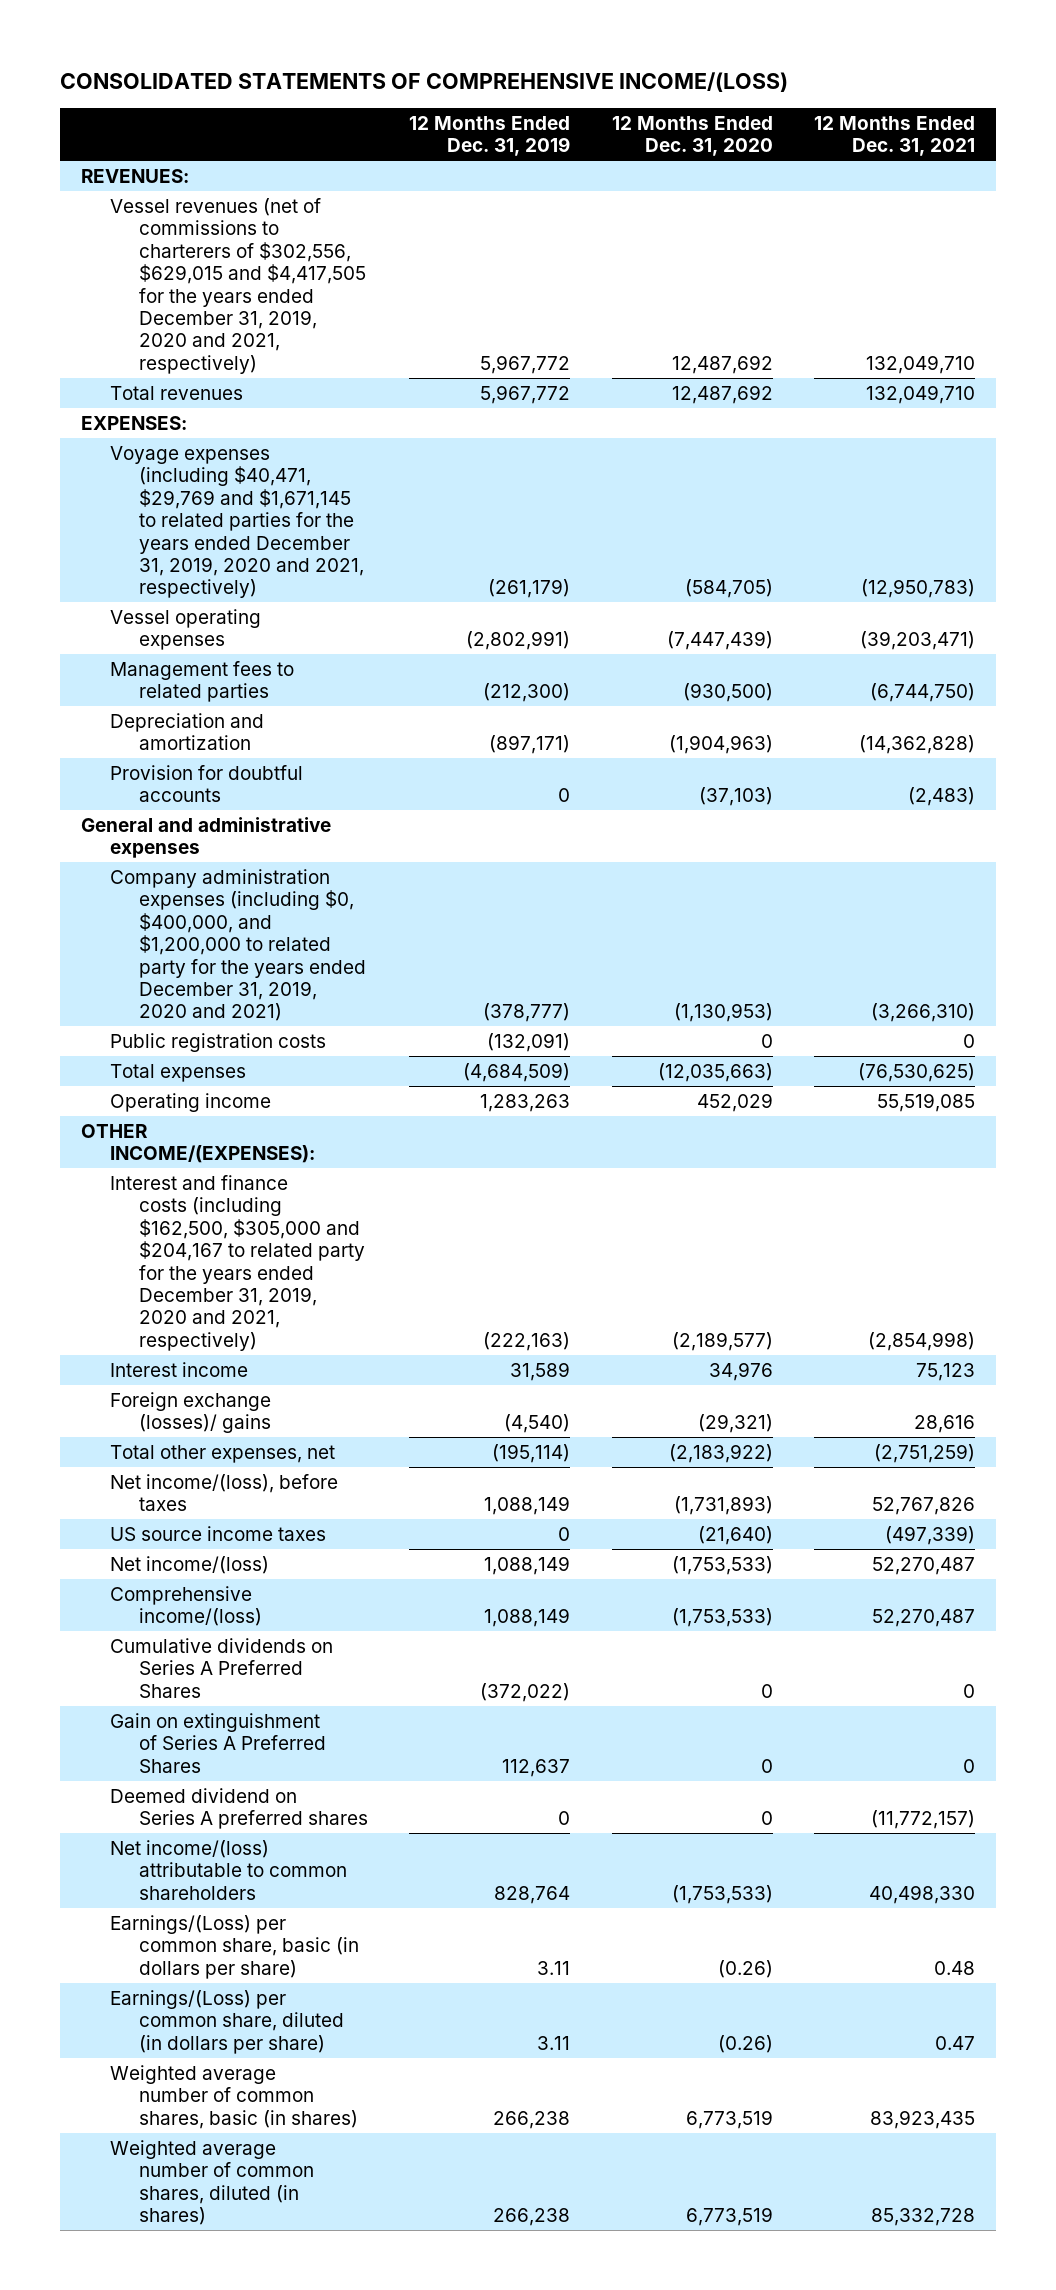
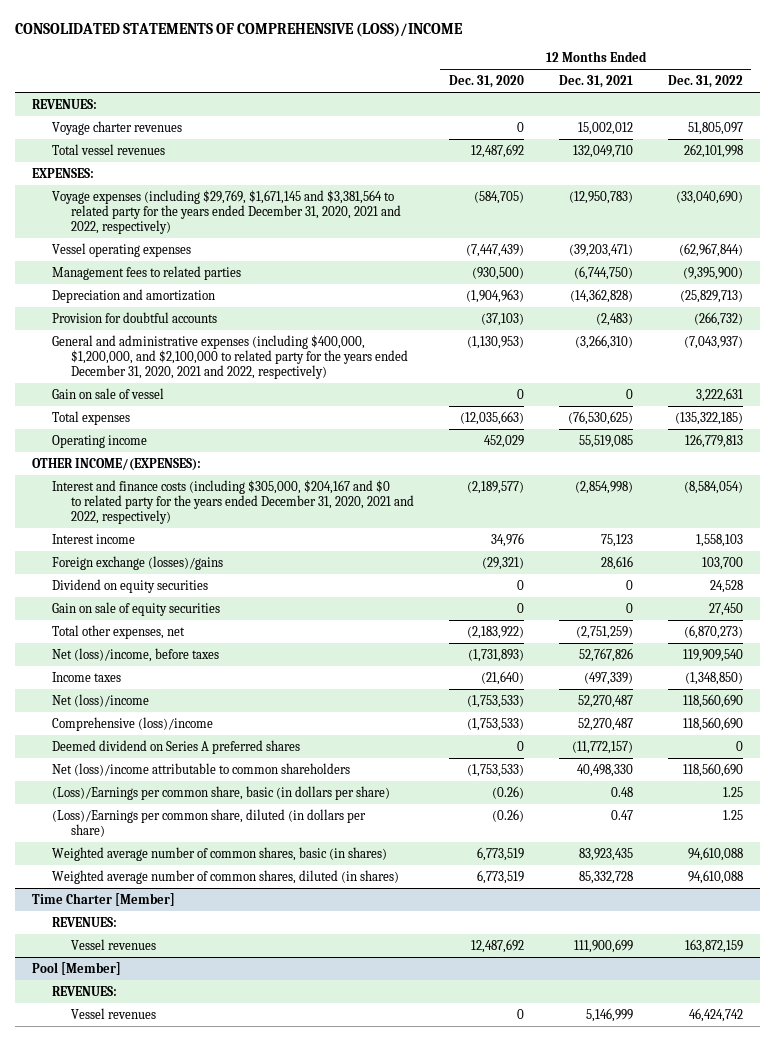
- CONSOLIDATED STATEMENTS OF COMPREHENSIVE INCOME/(LOSS)
+ CONSOLIDATED STATEMENTS OF COMPREHENSIVE (LOSS)/INCOME
- | 12 Months Ended Dec. 31, 2019 | 12 Months Ended Dec. 31, 2020 | 12 Months Ended Dec. 31, 2021
+ | 12 Months Ended Dec. 31, 2020 | 12 Months Ended Dec. 31, 2021 | 12 Months Ended Dec. 31, 2022
- Vessel revenues (net of commissions to charterers of $302,556, $629,015 and $4,417,505 for the years ended December 31, 2019, 2020 and 2021, respectively) | 5,967,772 | 12,487,692 | 132,049,710
- Total revenues | 5,967,772 | 12,487,692 | 132,049,710
+ Voyage charter revenues | 0 | 15,002,012 | 51,805,097
+ Total vessel revenues | 12,487,692 | 132,049,710 | 262,101,998
- Voyage expenses (including $40,471, $29,769 and $1,671,145 to related parties for the years ended December 31, 2019, 2020 and 2021, respectively) | (261,179) | (584,705) | (12,950,783)
+ Voyage expenses (including $29,769, $1,671,145 and $3,381,564 to related party for the years ended December 31, 2020, 2021 and 2022, respectively) | (584,705) | (12,950,783) | (33,040,690)
- General and administrative expenses
- Company administration expenses (including $0, $400,000, and $1,200,000 to related party for the years ended December 31, 2019, 2020 and 2021) | (378,777) | (1,130,953) | (3,266,310)
- Public registration costs | (132,091) | 0 | 0
+ General and administrative expenses (including $400,000, $1,200,000, and $2,100,000 to related party for the years ended December 31, 2020, 2021 and 2022, respectively) | (1,130,953) | (3,266,310) | (7,043,937)
+ Gain on sale of vessel | 0 | 0 | 3,222,631
- Interest and finance costs (including $162,500, $305,000 and $204,167 to related party for the years ended December 31, 2019, 2020 and 2021, respectively) | (222,163) | (2,189,577) | (2,854,998)
+ Interest and finance costs (including $305,000, $204,167 and $0 to related party for the years ended December 31, 2020, 2021 and 2022, respectively) | (2,189,577) | (2,854,998) | (8,584,054)
- Foreign exchange (losses)/ gains | (4,540) | (29,321) | 28,616
+ Foreign exchange (losses)/gains | (29,321) | 28,616 | 103,700
+ Dividend on equity securities | 0 | 0 | 24,528
+ Gain on sale of equity securities | 0 | 0 | 27,450
- Net income/(loss), before taxes | 1,088,149 | (1,731,893) | 52,767,826
- US source income taxes | 0 | (21,640) | (497,339)
- Net income/(loss) | 1,088,149 | (1,753,533) | 52,270,487
- Comprehensive income/(loss) | 1,088,149 | (1,753,533) | 52,270,487
- Cumulative dividends on Series A Preferred Shares | (372,022) | 0 | 0
- Gain on extinguishment of Series A Preferred Shares | 112,637 | 0 | 0
+ Net (loss)/income, before taxes | (1,731,893) | 52,767,826 | 119,909,540
+ Income taxes | (21,640) | (497,339) | (1,348,850)
+ Net (loss)/income | (1,753,533) | 52,270,487 | 118,560,690
+ Comprehensive (loss)/income | (1,753,533) | 52,270,487 | 118,560,690
- Net income/(loss) attributable to common shareholders | 828,764 | (1,753,533) | 40,498,330
- Earnings/(Loss) per common share, basic (in dollars per share) | 3.11 | (0.26) | 0.48
- Earnings/(Loss) per common share, diluted (in dollars per share) | 3.11 | (0.26) | 0.47
+ Net (loss)/income attributable to common shareholders | (1,753,533) | 40,498,330 | 118,560,690
+ (Loss)/Earnings per common share, basic (in dollars per share) | (0.26) | 0.48 | 1.25
+ (Loss)/Earnings per common share, diluted (in dollars per share) | (0.26) | 0.47 | 1.25
+ Time Charter [Member]
+ REVENUES:
+ Vessel revenues | 12,487,692 | 111,900,699 | 163,872,159
+ Pool [Member]
+ REVENUES:
+ Vessel revenues | 0 | 5,146,999 | 46,424,742

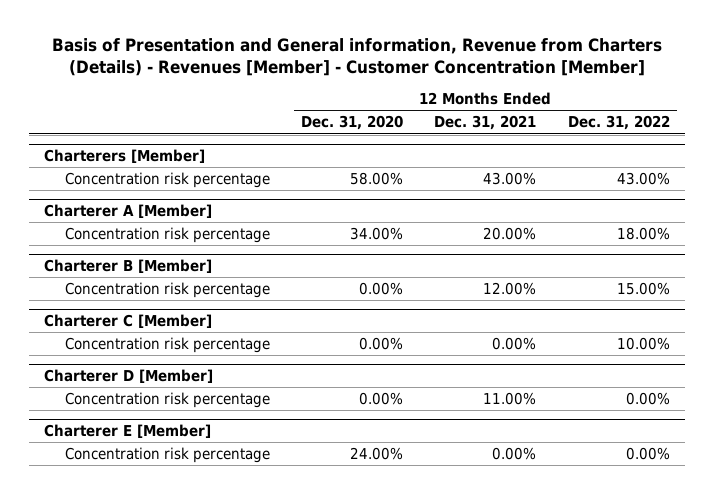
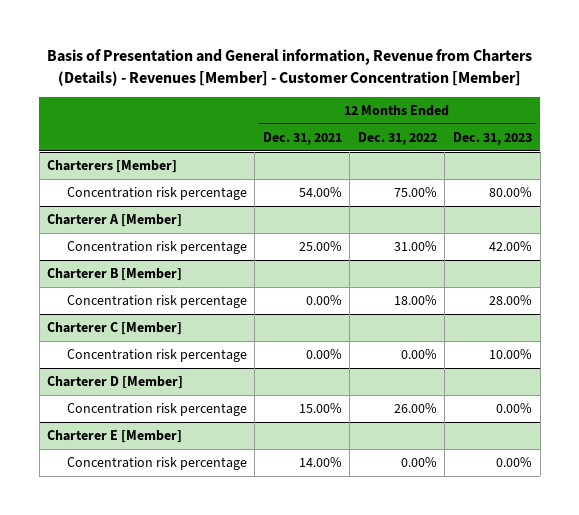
- | 12 Months Ended Dec. 31, 2020 | 12 Months Ended Dec. 31, 2021 | 12 Months Ended Dec. 31, 2022
+ | 12 Months Ended Dec. 31, 2021 | 12 Months Ended Dec. 31, 2022 | 12 Months Ended Dec. 31, 2023
@ Charterers [Member]
- Concentration risk percentage | 58.00% | 43.00% | 43.00%
+ Concentration risk percentage | 54.00% | 75.00% | 80.00%
@ Charterer A [Member]
- Concentration risk percentage | 34.00% | 20.00% | 18.00%
+ Concentration risk percentage | 25.00% | 31.00% | 42.00%
@ Charterer B [Member]
- Concentration risk percentage | 0.00% | 12.00% | 15.00%
+ Concentration risk percentage | 0.00% | 18.00% | 28.00%
@ Charterer C [Member]
- Concentration risk percentage | 0.00% | 0.00% | 10.00%
+ Concentration risk percentage | 0.00% | 0.00% | 10.00%
@ Charterer D [Member]
- Concentration risk percentage | 0.00% | 11.00% | 0.00%
+ Concentration risk percentage | 15.00% | 26.00% | 0.00%
@ Charterer E [Member]
- Concentration risk percentage | 24.00% | 0.00% | 0.00%
+ Concentration risk percentage | 14.00% | 0.00% | 0.00%

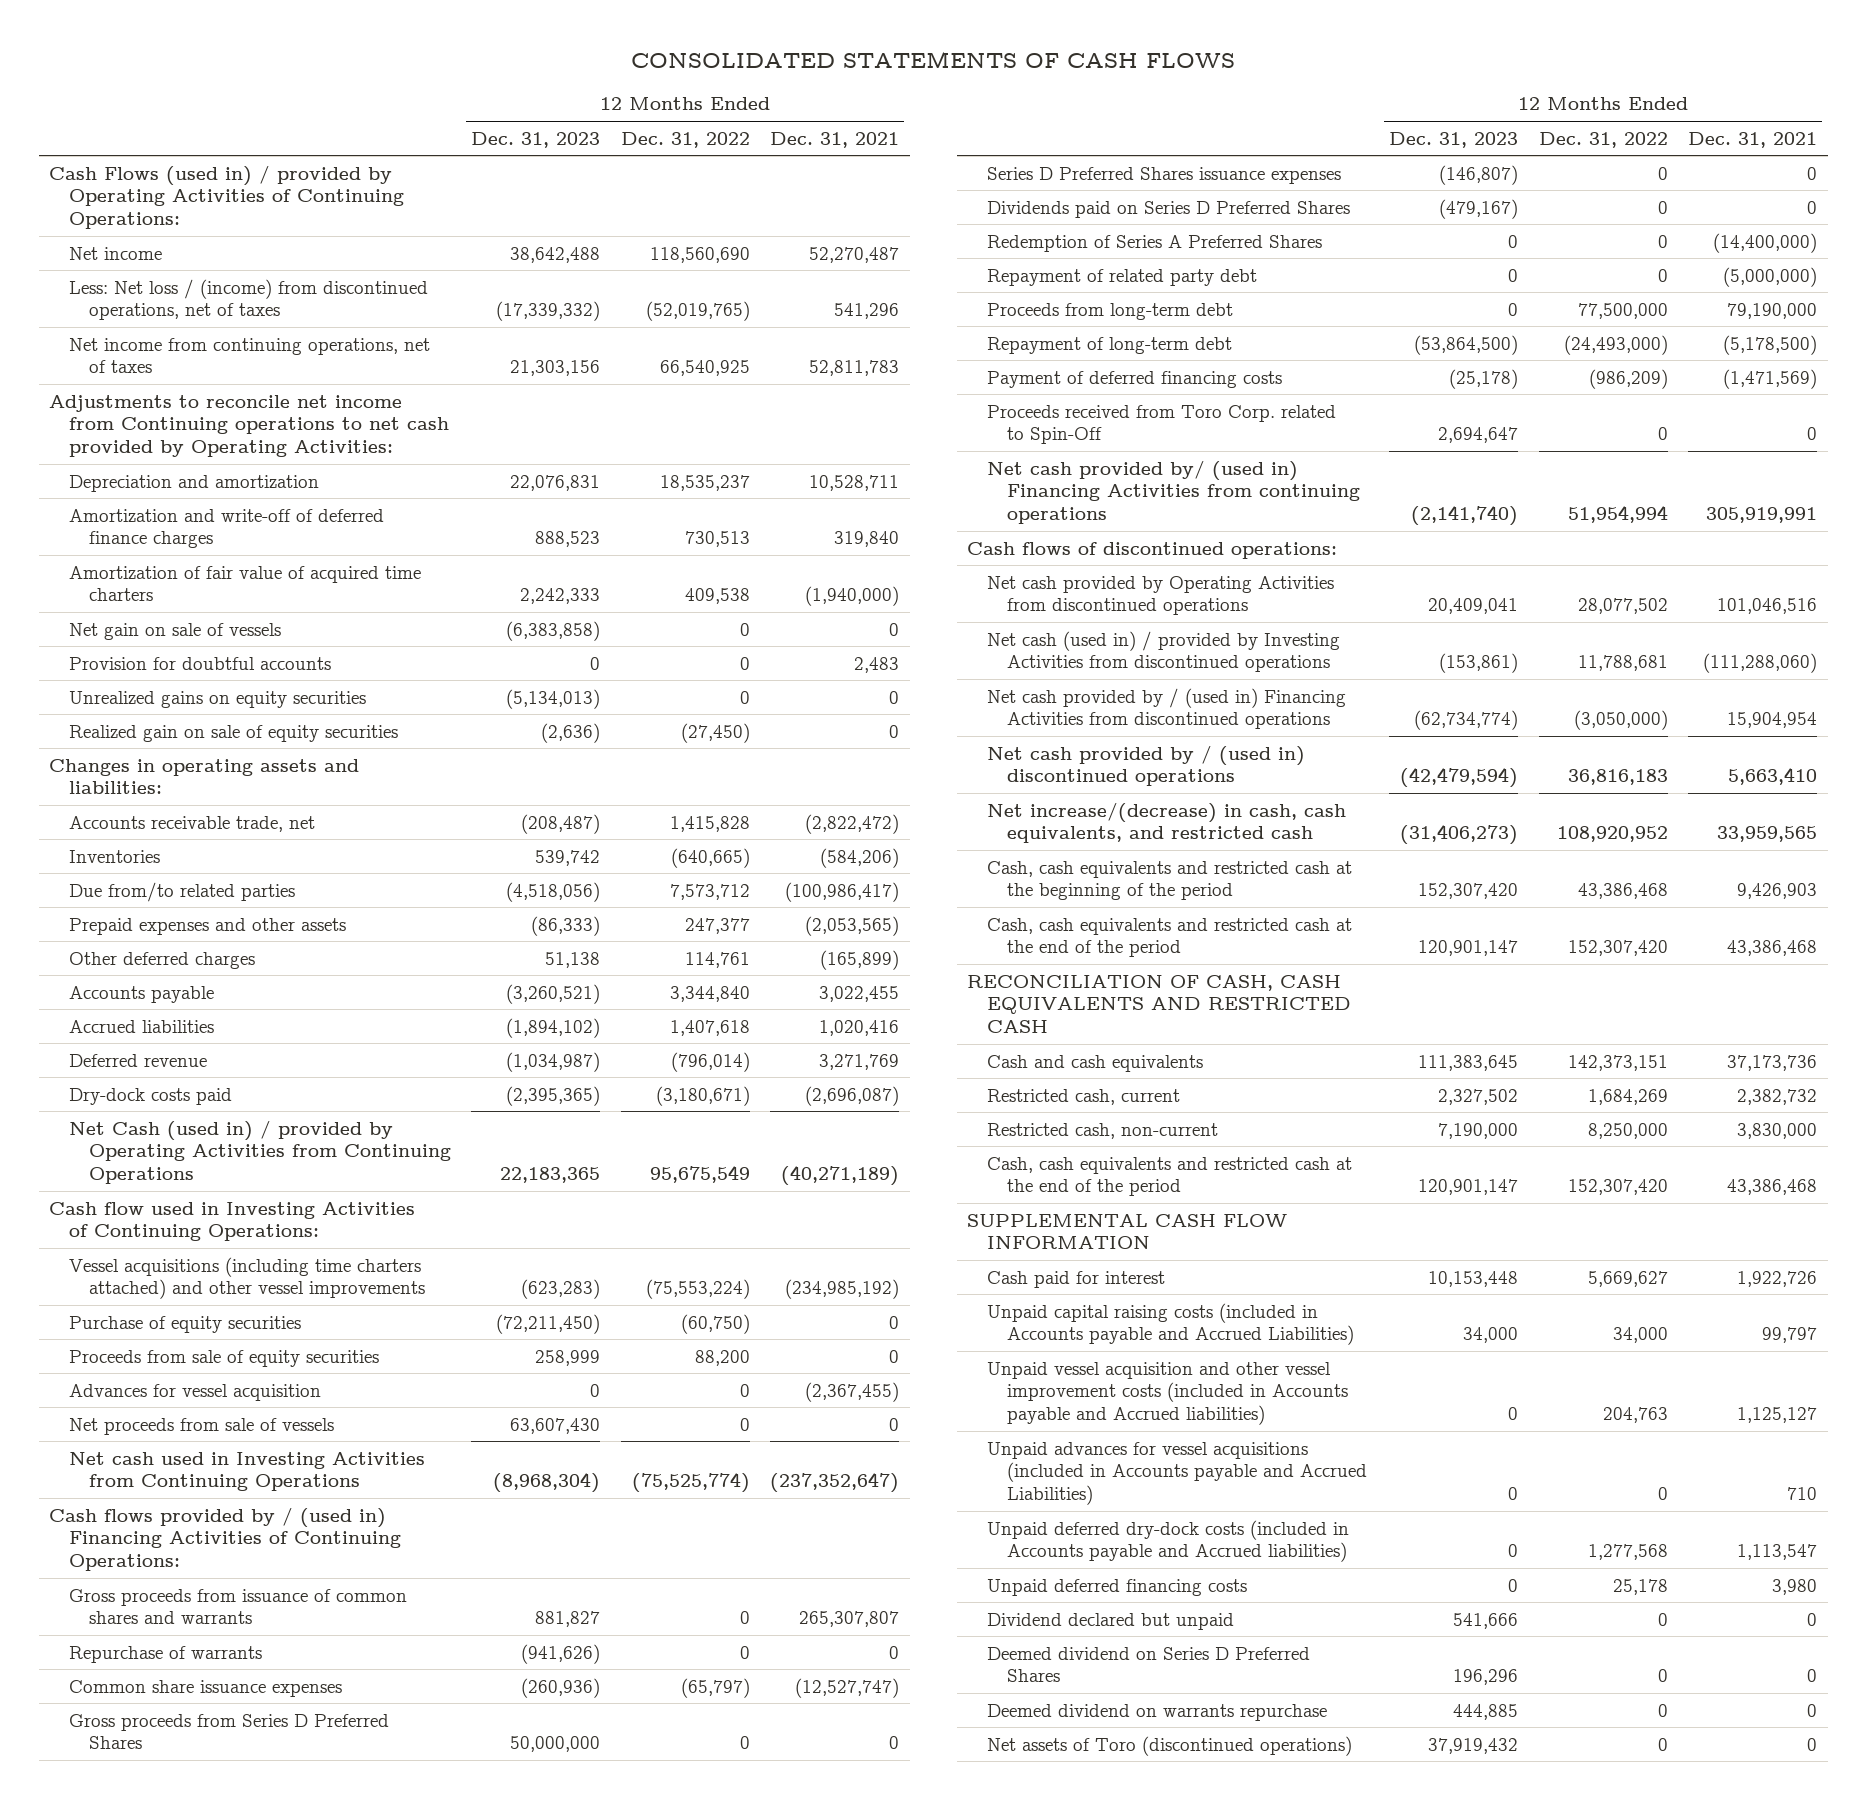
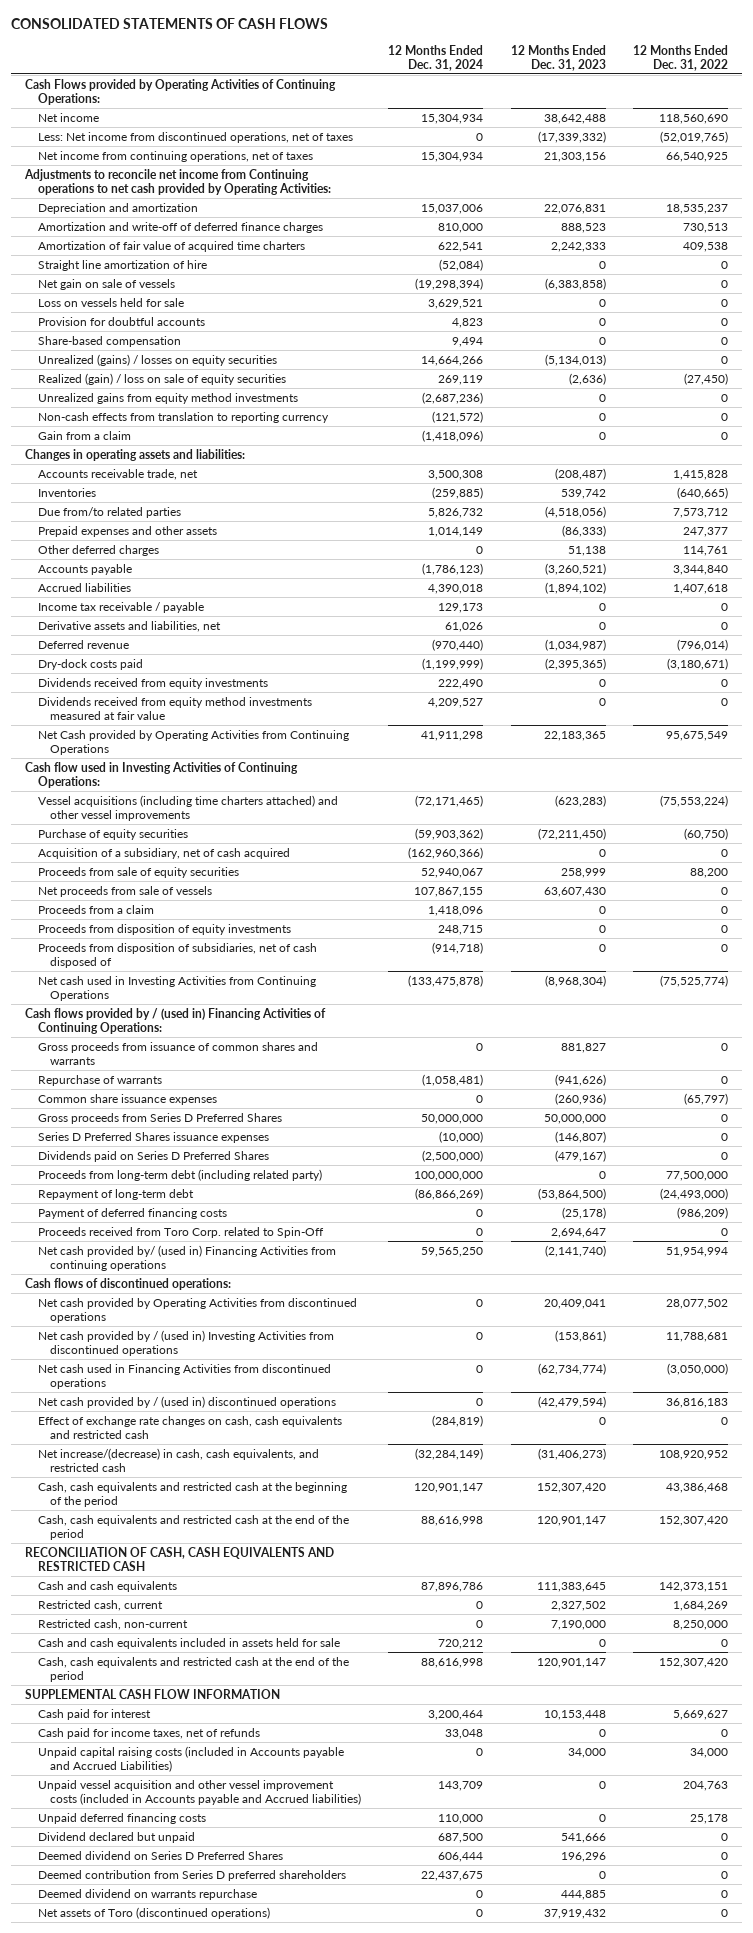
- | 12 Months Ended Dec. 31, 2023 | 12 Months Ended Dec. 31, 2022 | 12 Months Ended Dec. 31, 2021
+ | 12 Months Ended Dec. 31, 2024 | 12 Months Ended Dec. 31, 2023 | 12 Months Ended Dec. 31, 2022
- Cash Flows (used in) / provided by Operating Activities of Continuing Operations:
+ Cash Flows provided by Operating Activities of Continuing Operations:
- Less: Net loss / (income) from discontinued operations, net of taxes | (17,339,332) | (52,019,765) | 541,296
+ Less: Net income from discontinued operations, net of taxes | 0 | (17,339,332) | (52,019,765)
+ Straight line amortization of hire | (52,084) | 0 | 0
+ Loss on vessels held for sale | 3,629,521 | 0 | 0
- Unrealized gains on equity securities | (5,134,013) | 0 | 0
- Realized gain on sale of equity securities | (2,636) | (27,450) | 0
+ Share-based compensation | 9,494 | 0 | 0
+ Unrealized (gains) / losses on equity securities | 14,664,266 | (5,134,013) | 0
+ Realized (gain) / loss on sale of equity securities | 269,119 | (2,636) | (27,450)
+ Unrealized gains from equity method investments | (2,687,236) | 0 | 0
+ Non-cash effects from translation to reporting currency | (121,572) | 0 | 0
+ Gain from a claim | (1,418,096) | 0 | 0
+ Income tax receivable / payable | 129,173 | 0 | 0
+ Derivative assets and liabilities, net | 61,026 | 0 | 0
- Net Cash (used in) / provided by Operating Activities from Continuing Operations | 22,183,365 | 95,675,549 | (40,271,189)
+ Dividends received from equity investments | 222,490 | 0 | 0
+ Dividends received from equity method investments measured at fair value | 4,209,527 | 0 | 0
+ Net Cash provided by Operating Activities from Continuing Operations | 41,911,298 | 22,183,365 | 95,675,549
+ Acquisition of a subsidiary, net of cash acquired | (162,960,366) | 0 | 0
- Advances for vessel acquisition | 0 | 0 | (2,367,455)
+ Proceeds from a claim | 1,418,096 | 0 | 0
+ Proceeds from disposition of equity investments | 248,715 | 0 | 0
+ Proceeds from disposition of subsidiaries, net of cash disposed of | (914,718) | 0 | 0
- Redemption of Series A Preferred Shares | 0 | 0 | (14,400,000)
- Repayment of related party debt | 0 | 0 | (5,000,000)
- Proceeds from long-term debt | 0 | 77,500,000 | 79,190,000
+ Proceeds from long-term debt (including related party) | 100,000,000 | 0 | 77,500,000
- Net cash (used in) / provided by Investing Activities from discontinued operations | (153,861) | 11,788,681 | (111,288,060)
- Net cash provided by / (used in) Financing Activities from discontinued operations | (62,734,774) | (3,050,000) | 15,904,954
+ Net cash provided by / (used in) Investing Activities from discontinued operations | 0 | (153,861) | 11,788,681
+ Net cash used in Financing Activities from discontinued operations | 0 | (62,734,774) | (3,050,000)
+ Effect of exchange rate changes on cash, cash equivalents and restricted cash | (284,819) | 0 | 0
+ Cash and cash equivalents included in assets held for sale | 720,212 | 0 | 0
+ Cash paid for income taxes, net of refunds | 33,048 | 0 | 0
- Unpaid advances for vessel acquisitions (included in Accounts payable and Accrued Liabilities) | 0 | 0 | 710
- Unpaid deferred dry-dock costs (included in Accounts payable and Accrued liabilities) | 0 | 1,277,568 | 1,113,547
+ Deemed contribution from Series D preferred shareholders | 22,437,675 | 0 | 0

